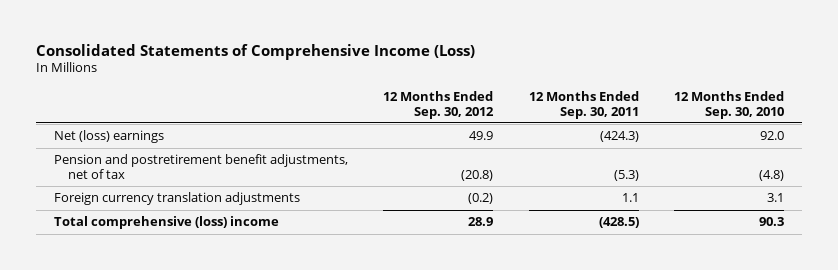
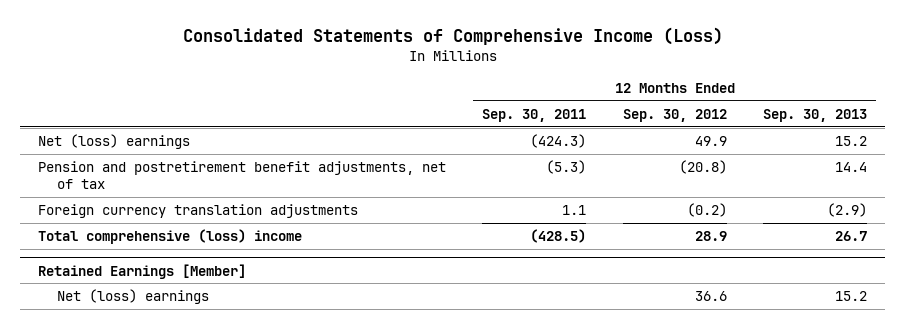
- | 12 Months Ended Sep. 30, 2012 | 12 Months Ended Sep. 30, 2011 | 12 Months Ended Sep. 30, 2010
+ | 12 Months Ended Sep. 30, 2011 | 12 Months Ended Sep. 30, 2012 | 12 Months Ended Sep. 30, 2013
+ Retained Earnings [Member]
+ Net (loss) earnings | | 36.6 | 15.2

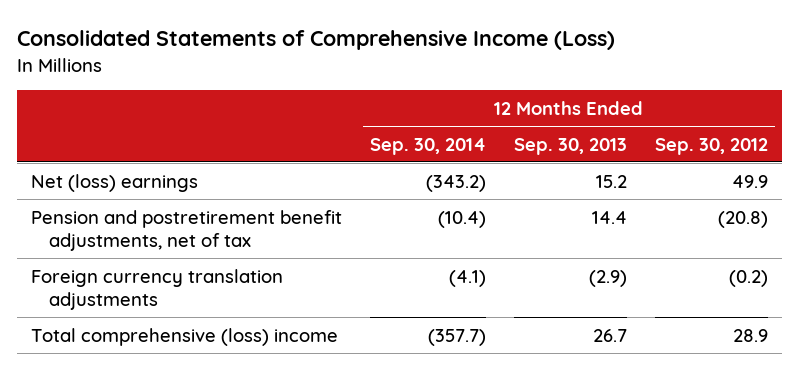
- | 12 Months Ended Sep. 30, 2011 | 12 Months Ended Sep. 30, 2012 | 12 Months Ended Sep. 30, 2013
+ | 12 Months Ended Sep. 30, 2014 | 12 Months Ended Sep. 30, 2013 | 12 Months Ended Sep. 30, 2012
- Retained Earnings [Member]
- Net (loss) earnings | | 36.6 | 15.2

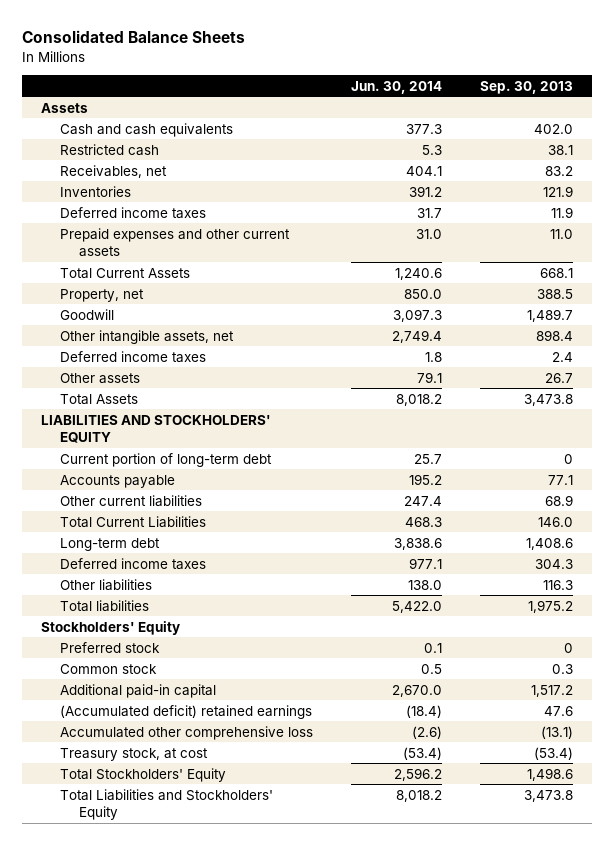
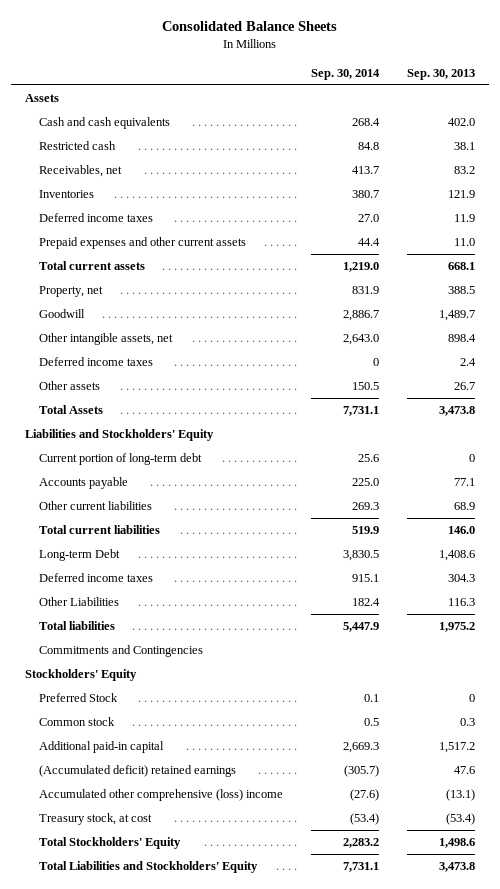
- | Jun. 30, 2014 | Sep. 30, 2013
+ | Sep. 30, 2014 | Sep. 30, 2013
- Total Current Assets | 1,240.6 | 668.1
+ Total current assets | 1,219.0 | 668.1
- LIABILITIES AND STOCKHOLDERS' EQUITY
+ Liabilities and Stockholders' Equity
- Total Current Liabilities | 468.3 | 146.0
- Long-term debt | 3,838.6 | 1,408.6
+ Total current liabilities | 519.9 | 146.0
+ Long-term Debt | 3,830.5 | 1,408.6
- Other liabilities | 138.0 | 116.3
+ Other Liabilities | 182.4 | 116.3
+ Commitments and Contingencies
- Preferred stock | 0.1 | 0
+ Preferred Stock | 0.1 | 0
- Accumulated other comprehensive loss | (2.6) | (13.1)
+ Accumulated other comprehensive (loss) income | (27.6) | (13.1)

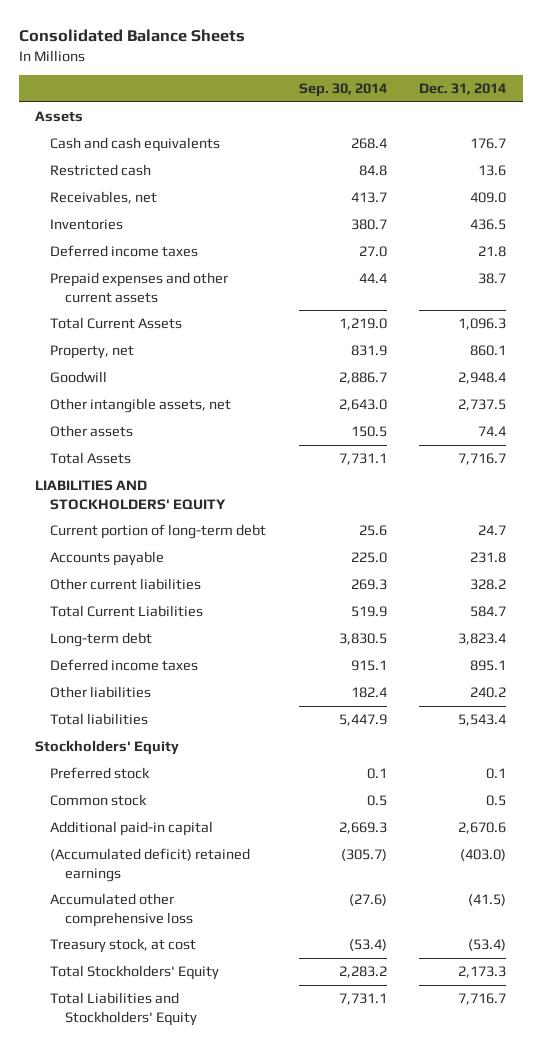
- | Sep. 30, 2014 | Sep. 30, 2013
+ | Sep. 30, 2014 | Dec. 31, 2014
- Total current assets | 1,219.0 | 668.1
+ Total Current Assets | 1,219.0 | 1,096.3
- Deferred income taxes | 0 | 2.4
- Liabilities and Stockholders' Equity
+ LIABILITIES AND STOCKHOLDERS' EQUITY
- Total current liabilities | 519.9 | 146.0
- Long-term Debt | 3,830.5 | 1,408.6
+ Total Current Liabilities | 519.9 | 584.7
+ Long-term debt | 3,830.5 | 3,823.4
- Other Liabilities | 182.4 | 116.3
+ Other liabilities | 182.4 | 240.2
- Commitments and Contingencies
- Preferred Stock | 0.1 | 0
+ Preferred stock | 0.1 | 0.1
- Accumulated other comprehensive (loss) income | (27.6) | (13.1)
+ Accumulated other comprehensive loss | (27.6) | (41.5)

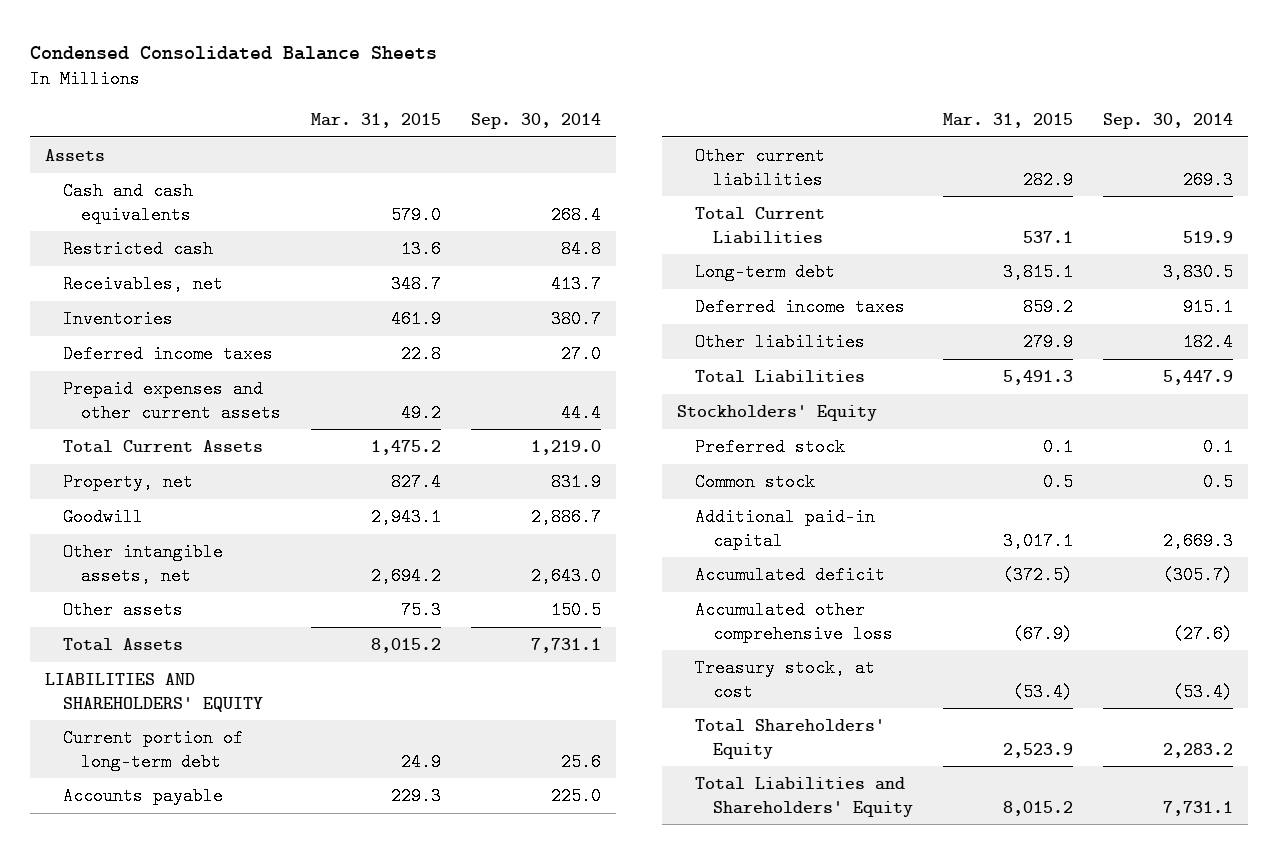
- Consolidated Balance Sheets
+ Condensed Consolidated Balance Sheets
- | Sep. 30, 2014 | Dec. 31, 2014
+ | Mar. 31, 2015 | Sep. 30, 2014
- LIABILITIES AND STOCKHOLDERS' EQUITY
+ LIABILITIES AND SHAREHOLDERS' EQUITY
- Total liabilities | 5,447.9 | 5,543.4
+ Total Liabilities | 5,491.3 | 5,447.9
- (Accumulated deficit) retained earnings | (305.7) | (403.0)
+ Accumulated deficit | (372.5) | (305.7)
- Total Stockholders' Equity | 2,283.2 | 2,173.3
- Total Liabilities and Stockholders' Equity | 7,731.1 | 7,716.7
+ Total Shareholders' Equity | 2,523.9 | 2,283.2
+ Total Liabilities and Shareholders' Equity | 8,015.2 | 7,731.1

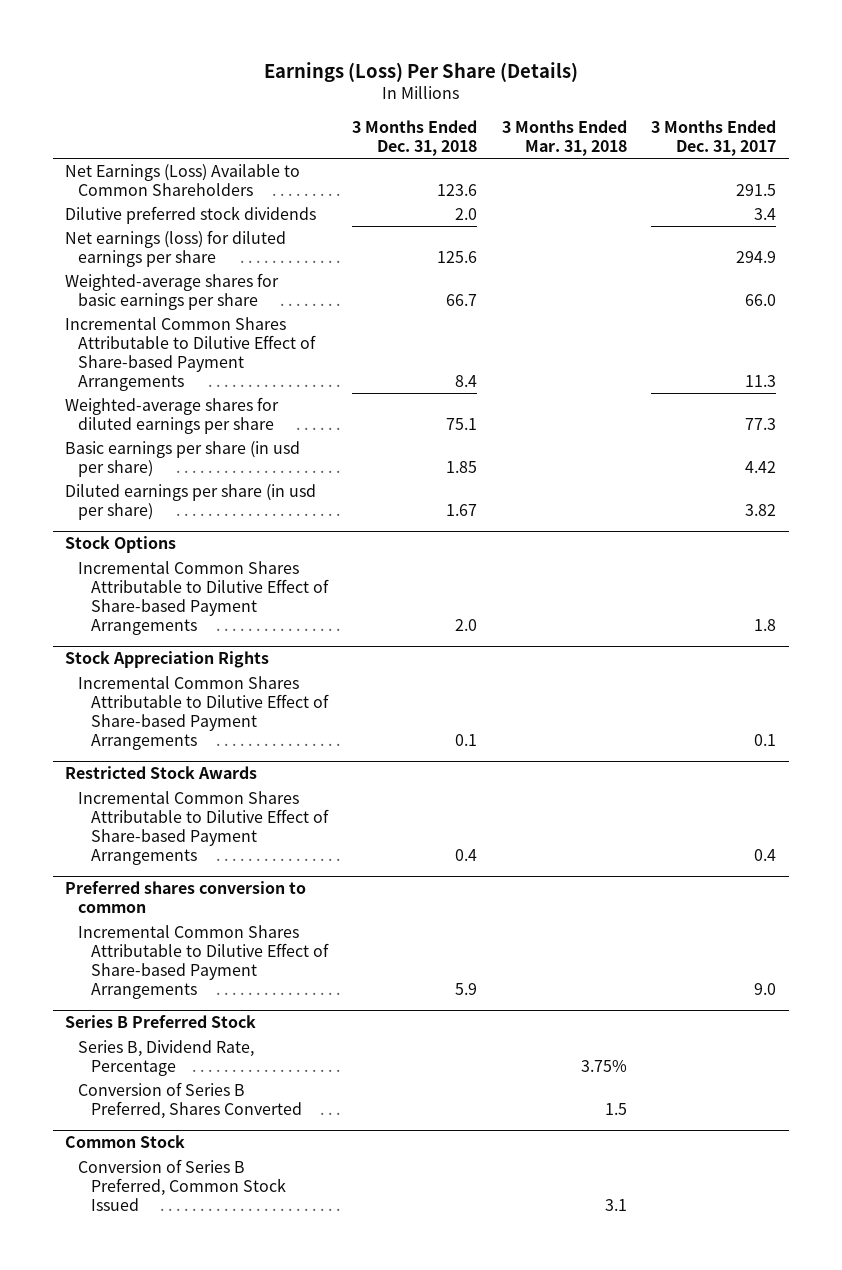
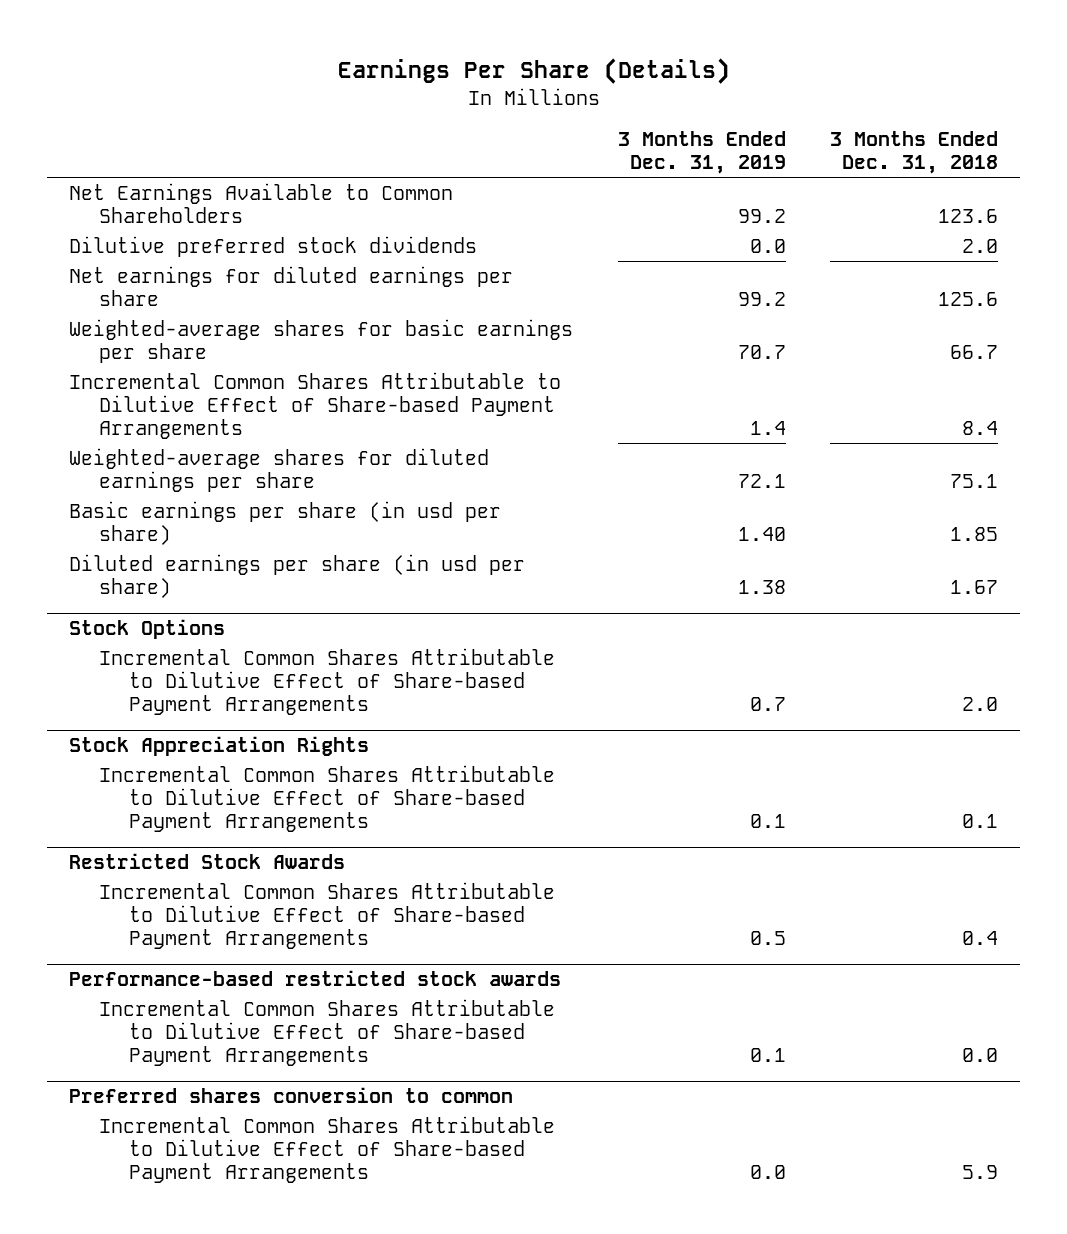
- Earnings (Loss) Per Share (Details)
+ Earnings Per Share (Details)
- | 3 Months Ended Dec. 31, 2018 | 3 Months Ended Mar. 31, 2018 | 3 Months Ended Dec. 31, 2017
+ | 3 Months Ended Dec. 31, 2019 | 3 Months Ended Dec. 31, 2018
- Net Earnings (Loss) Available to Common Shareholders | 123.6 | | 291.5
+ Net Earnings Available to Common Shareholders | 99.2 | 123.6
- Net earnings (loss) for diluted earnings per share | 125.6 | | 294.9
+ Net earnings for diluted earnings per share | 99.2 | 125.6
+ Performance-based restricted stock awards
+ Incremental Common Shares Attributable to Dilutive Effect of Share-based Payment Arrangements | 0.1 | 0.0
- Series B Preferred Stock
- Series B, Dividend Rate, Percentage | | 3.75% |
- Conversion of Series B Preferred, Shares Converted | | 1.5 |
- Common Stock
- Conversion of Series B Preferred, Common Stock Issued | | 3.1 |

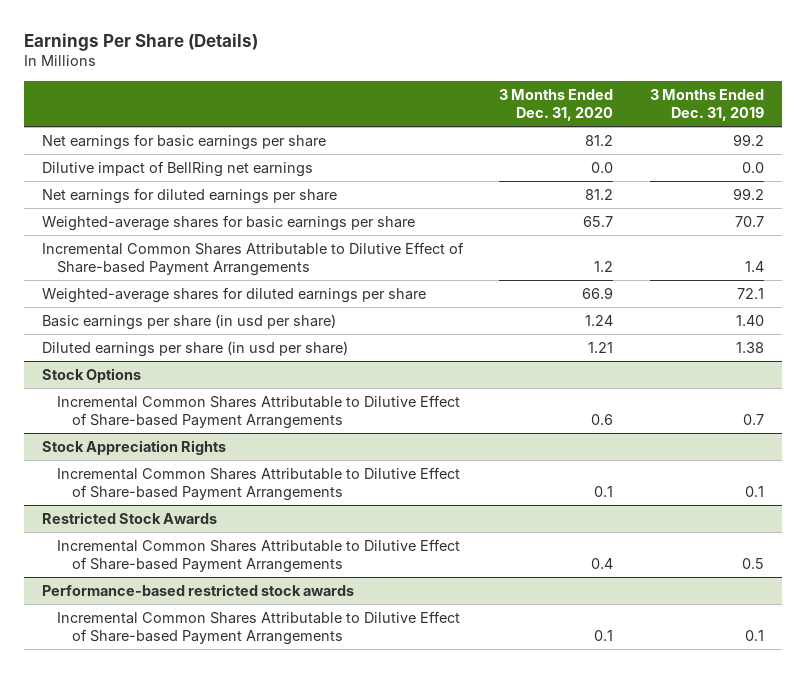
- | 3 Months Ended Dec. 31, 2019 | 3 Months Ended Dec. 31, 2018
+ | 3 Months Ended Dec. 31, 2020 | 3 Months Ended Dec. 31, 2019
- Net Earnings Available to Common Shareholders | 99.2 | 123.6
- Dilutive preferred stock dividends | 0.0 | 2.0
+ Net earnings for basic earnings per share | 81.2 | 99.2
+ Dilutive impact of BellRing net earnings | 0.0 | 0.0
- Preferred shares conversion to common
- Incremental Common Shares Attributable to Dilutive Effect of Share-based Payment Arrangements | 0.0 | 5.9

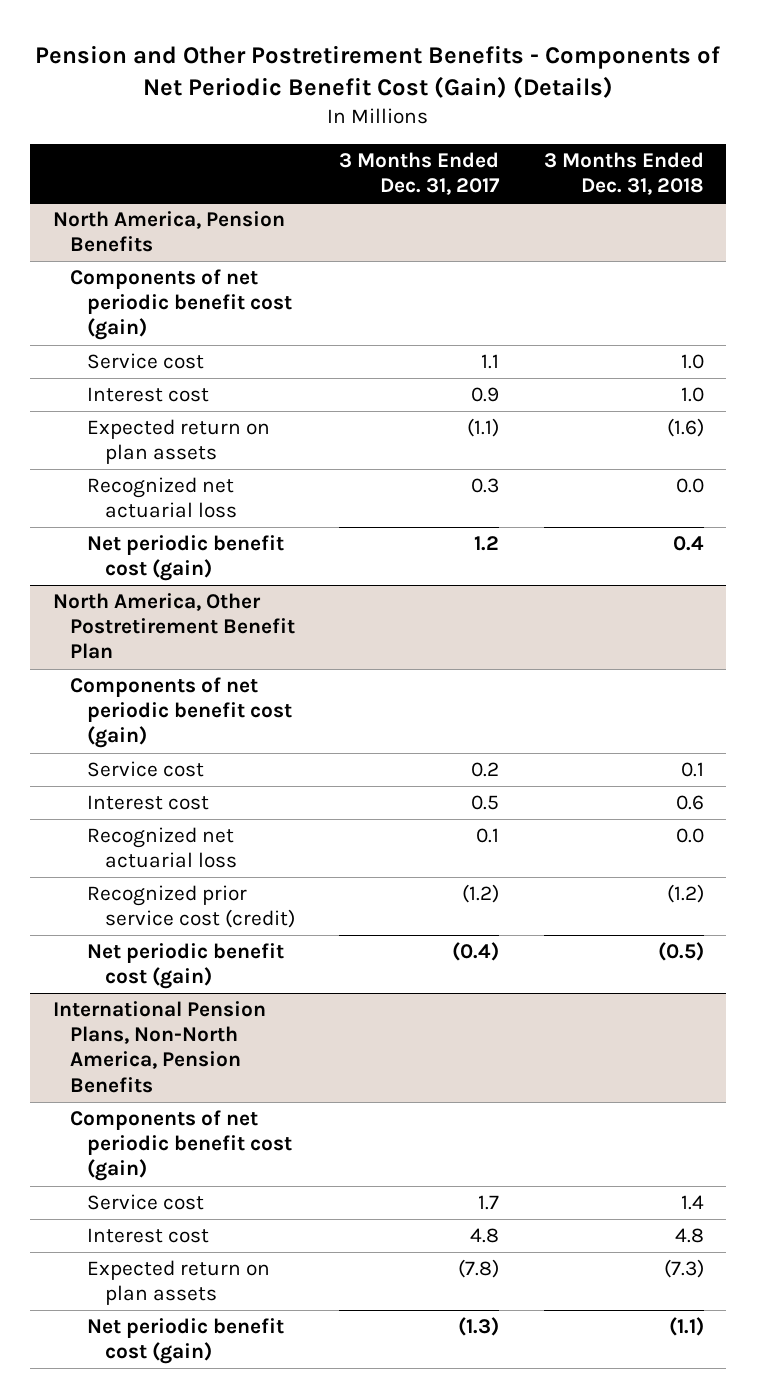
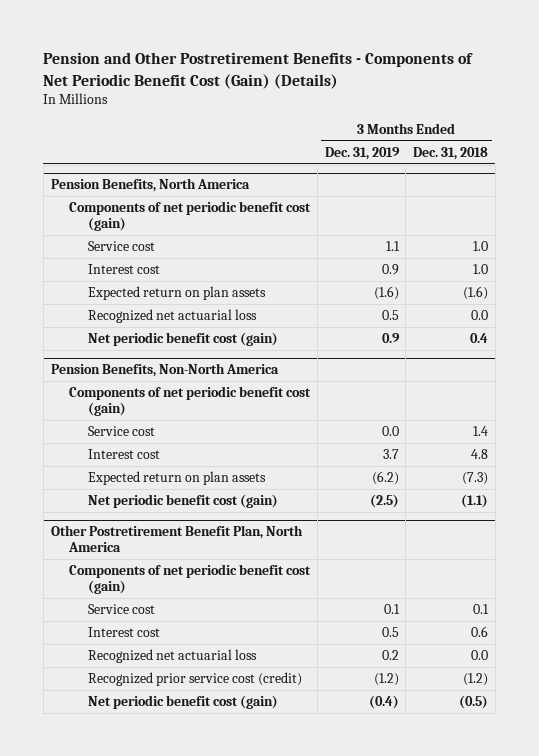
- | 3 Months Ended Dec. 31, 2017 | 3 Months Ended Dec. 31, 2018
+ | 3 Months Ended Dec. 31, 2019 | 3 Months Ended Dec. 31, 2018
- North America, Pension Benefits
+ Pension Benefits, North America
- North America, Other Postretirement Benefit Plan
+ Pension Benefits, Non-North America
+ Service cost | 0.0 | 1.4
+ Interest cost | 3.7 | 4.8
+ Expected return on plan assets | (6.2) | (7.3)
+ Net periodic benefit cost (gain) | (2.5) | (1.1)
+ Other Postretirement Benefit Plan, North America
+ Components of net periodic benefit cost (gain)
- International Pension Plans, Non-North America, Pension Benefits
- Components of net periodic benefit cost (gain)
- Service cost | 1.7 | 1.4
- Interest cost | 4.8 | 4.8
- Expected return on plan assets | (7.8) | (7.3)
- Net periodic benefit cost (gain) | (1.3) | (1.1)

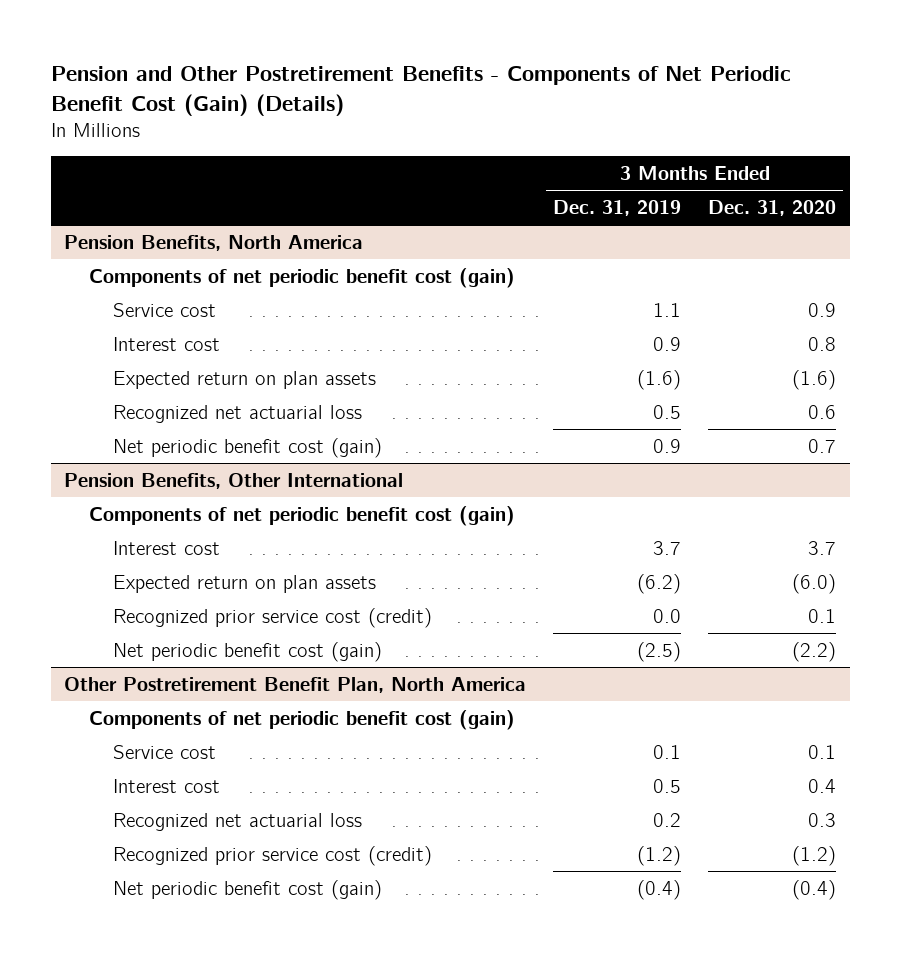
- | 3 Months Ended Dec. 31, 2019 | 3 Months Ended Dec. 31, 2018
+ | 3 Months Ended Dec. 31, 2019 | 3 Months Ended Dec. 31, 2020
- Pension Benefits, Non-North America
+ Pension Benefits, Other International
- Service cost | 0.0 | 1.4
+ Recognized prior service cost (credit) | 0.0 | 0.1

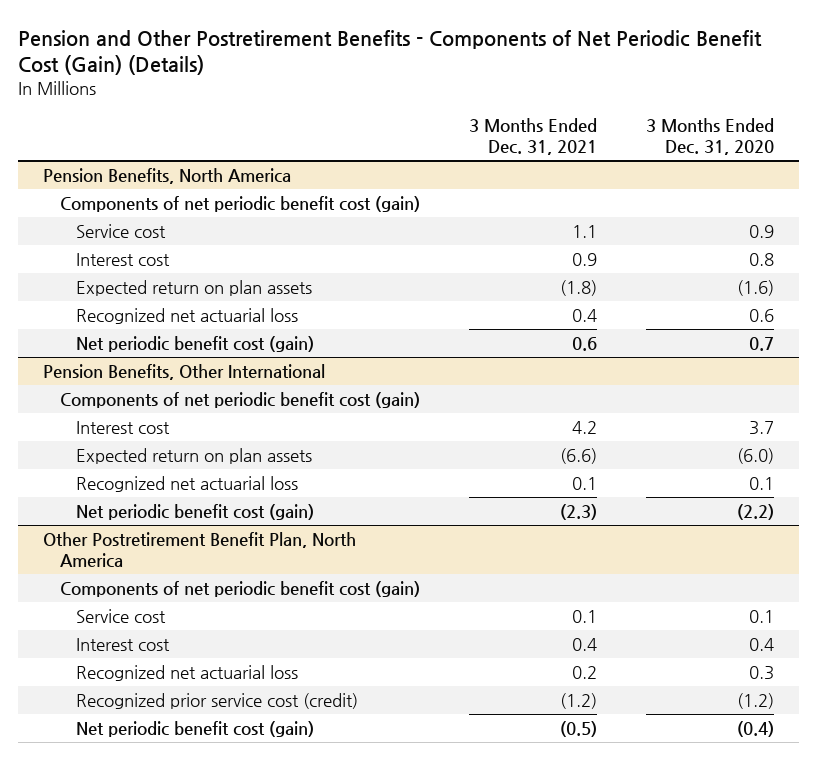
- | 3 Months Ended Dec. 31, 2019 | 3 Months Ended Dec. 31, 2020
+ | 3 Months Ended Dec. 31, 2021 | 3 Months Ended Dec. 31, 2020
@ Pension Benefits, Other International
- Recognized prior service cost (credit) | 0.0 | 0.1
+ Recognized net actuarial loss | 0.1 | 0.1

